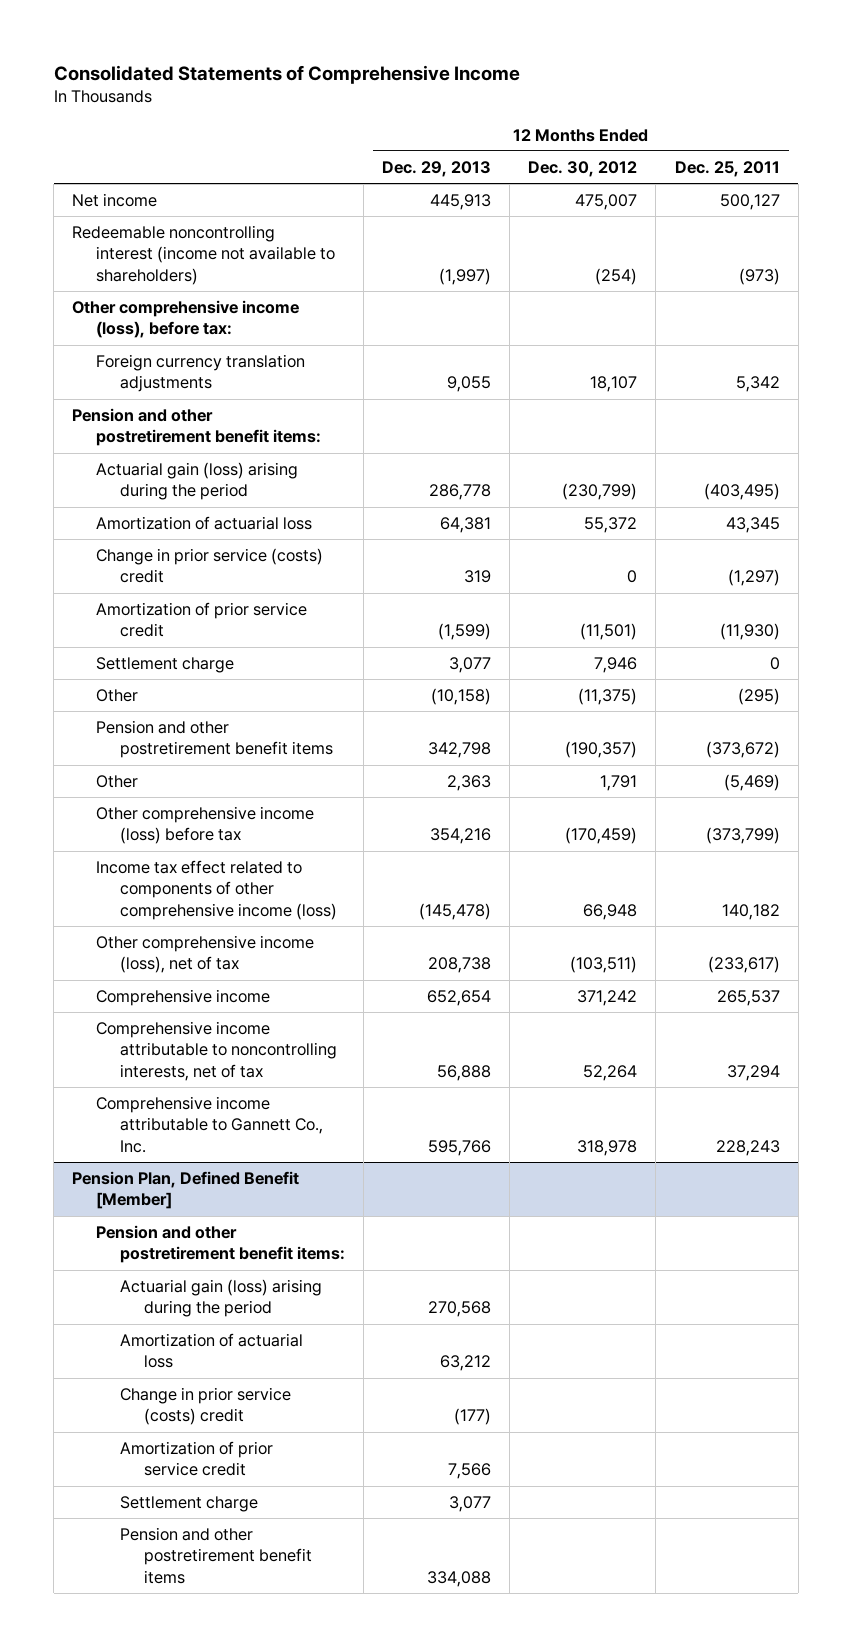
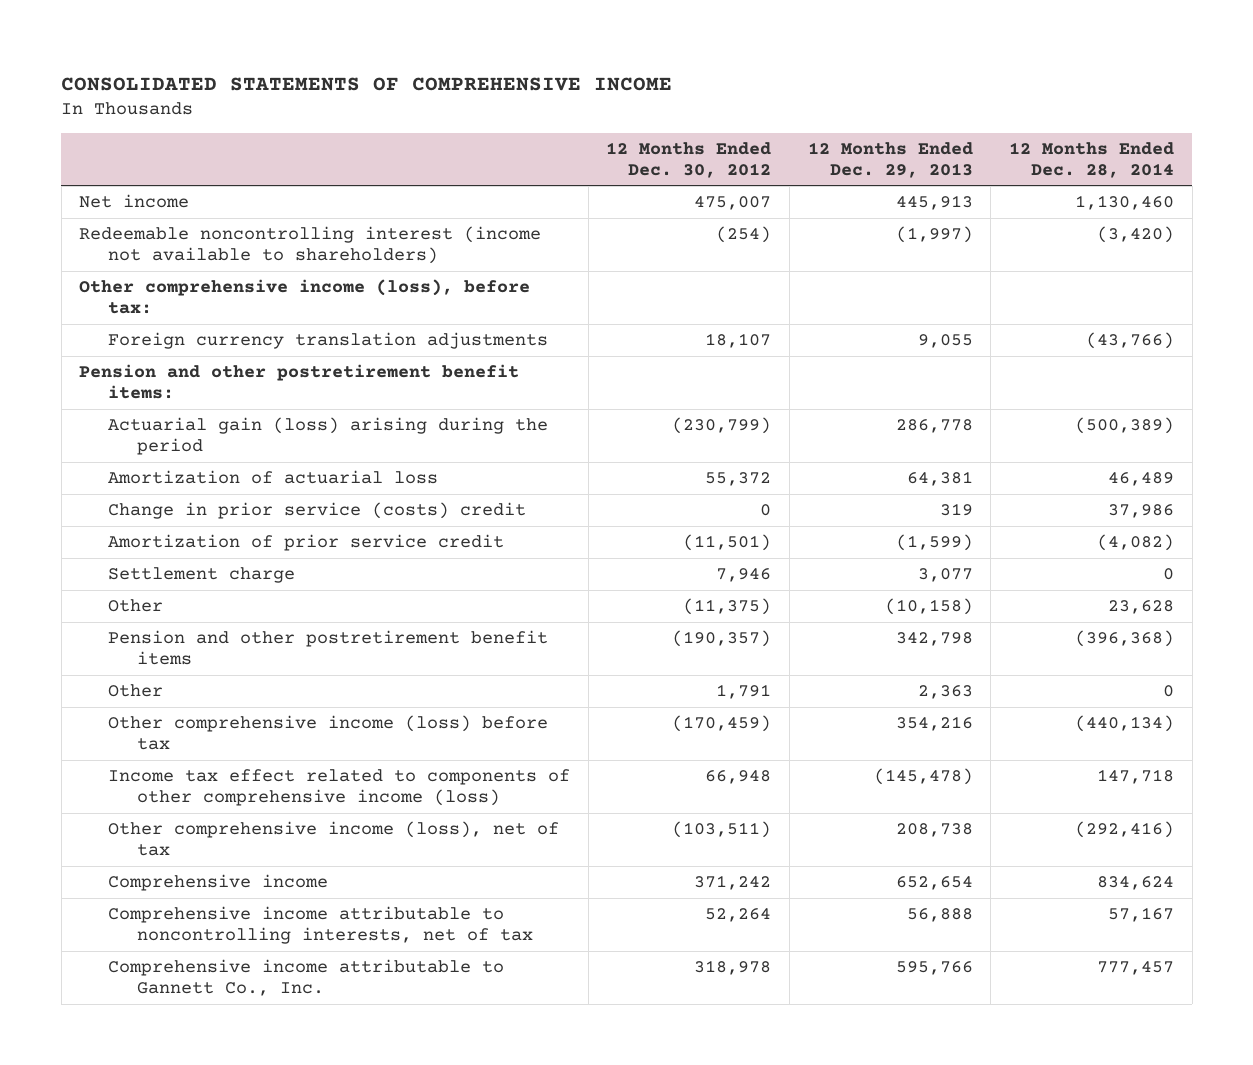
- Consolidated Statements of Comprehensive Income
+ CONSOLIDATED STATEMENTS OF COMPREHENSIVE INCOME
- | 12 Months Ended Dec. 29, 2013 | 12 Months Ended Dec. 30, 2012 | 12 Months Ended Dec. 25, 2011
+ | 12 Months Ended Dec. 30, 2012 | 12 Months Ended Dec. 29, 2013 | 12 Months Ended Dec. 28, 2014
- Pension Plan, Defined Benefit [Member]
- Pension and other postretirement benefit items:
- Actuarial gain (loss) arising during the period | 270,568 | |
- Amortization of actuarial loss | 63,212 | |
- Change in prior service (costs) credit | (177) | |
- Amortization of prior service credit | 7,566 | |
- Settlement charge | 3,077 | |
- Pension and other postretirement benefit items | 334,088 | |

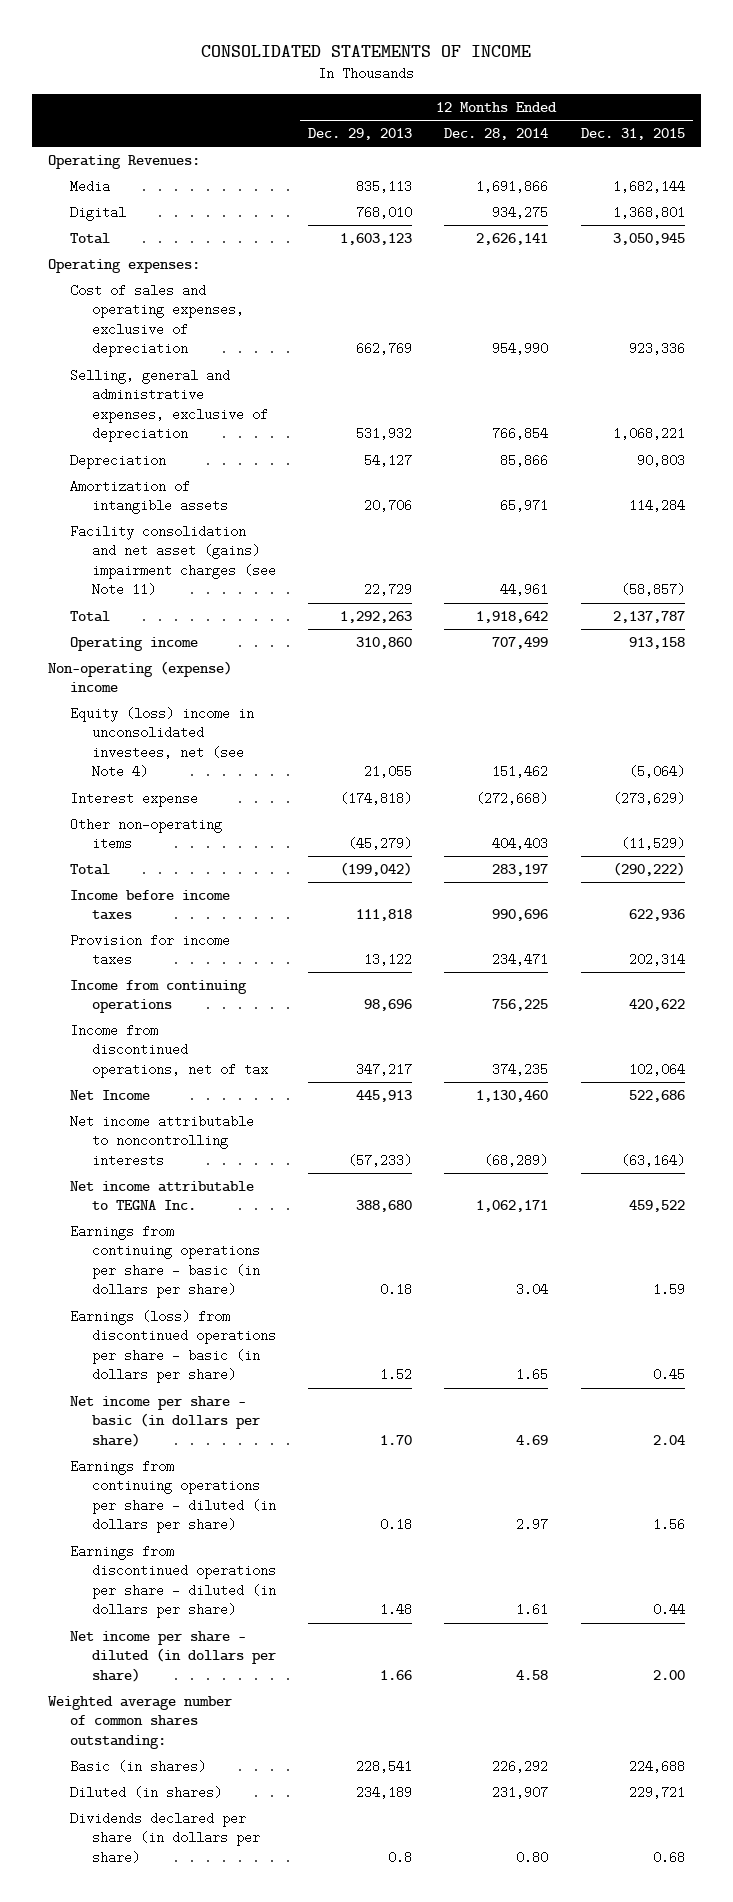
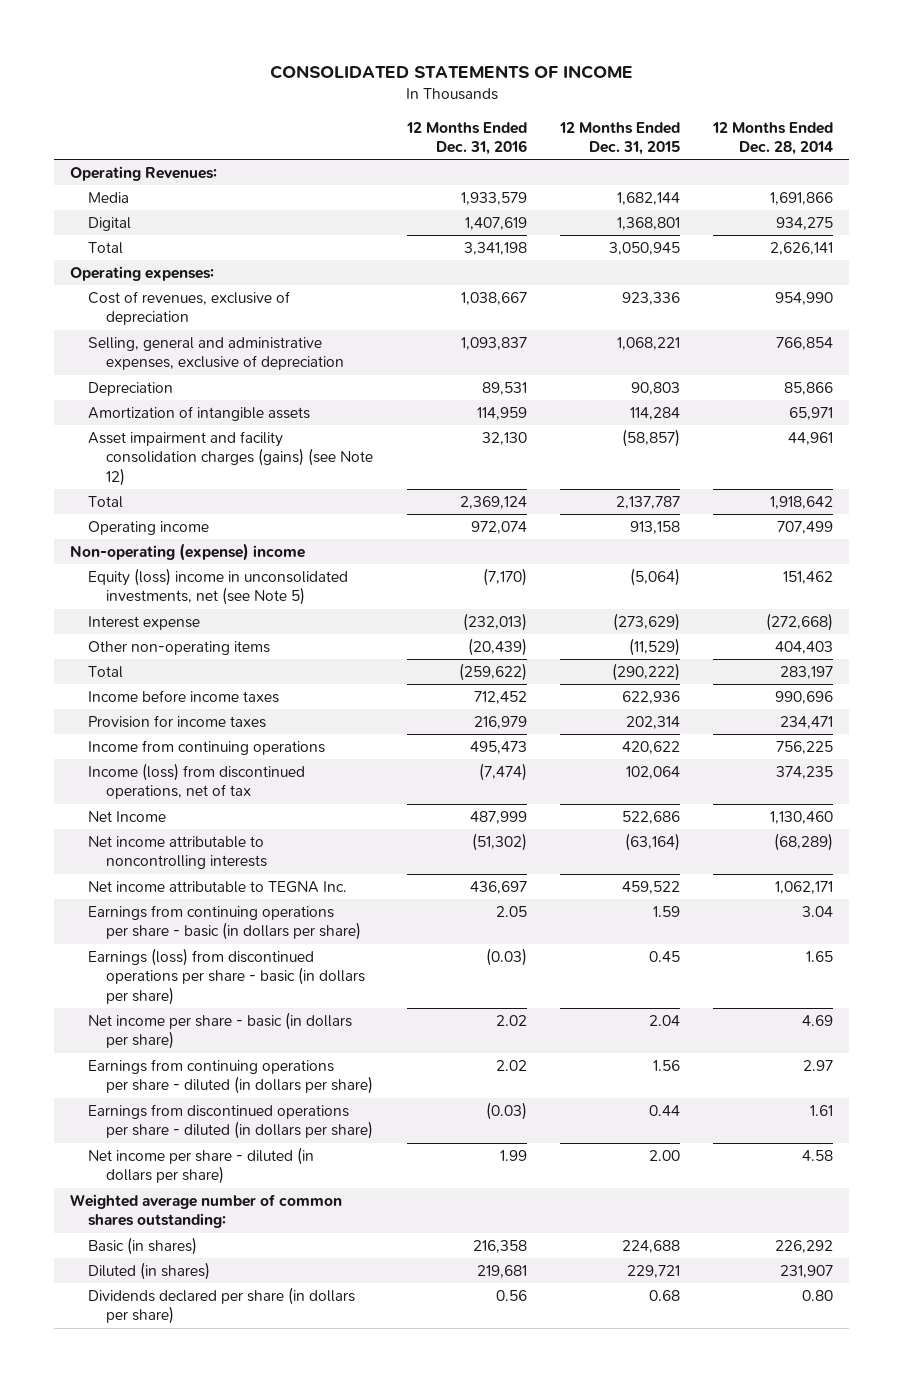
- | 12 Months Ended Dec. 29, 2013 | 12 Months Ended Dec. 28, 2014 | 12 Months Ended Dec. 31, 2015
+ | 12 Months Ended Dec. 31, 2016 | 12 Months Ended Dec. 31, 2015 | 12 Months Ended Dec. 28, 2014
- Cost of sales and operating expenses, exclusive of depreciation | 662,769 | 954,990 | 923,336
+ Cost of revenues, exclusive of depreciation | 1,038,667 | 923,336 | 954,990
- Facility consolidation and net asset (gains) impairment charges (see Note 11) | 22,729 | 44,961 | (58,857)
+ Asset impairment and facility consolidation charges (gains) (see Note 12) | 32,130 | (58,857) | 44,961
- Equity (loss) income in unconsolidated investees, net (see Note 4) | 21,055 | 151,462 | (5,064)
+ Equity (loss) income in unconsolidated investments, net (see Note 5) | (7,170) | (5,064) | 151,462
- Income from discontinued operations, net of tax | 347,217 | 374,235 | 102,064
+ Income (loss) from discontinued operations, net of tax | (7,474) | 102,064 | 374,235

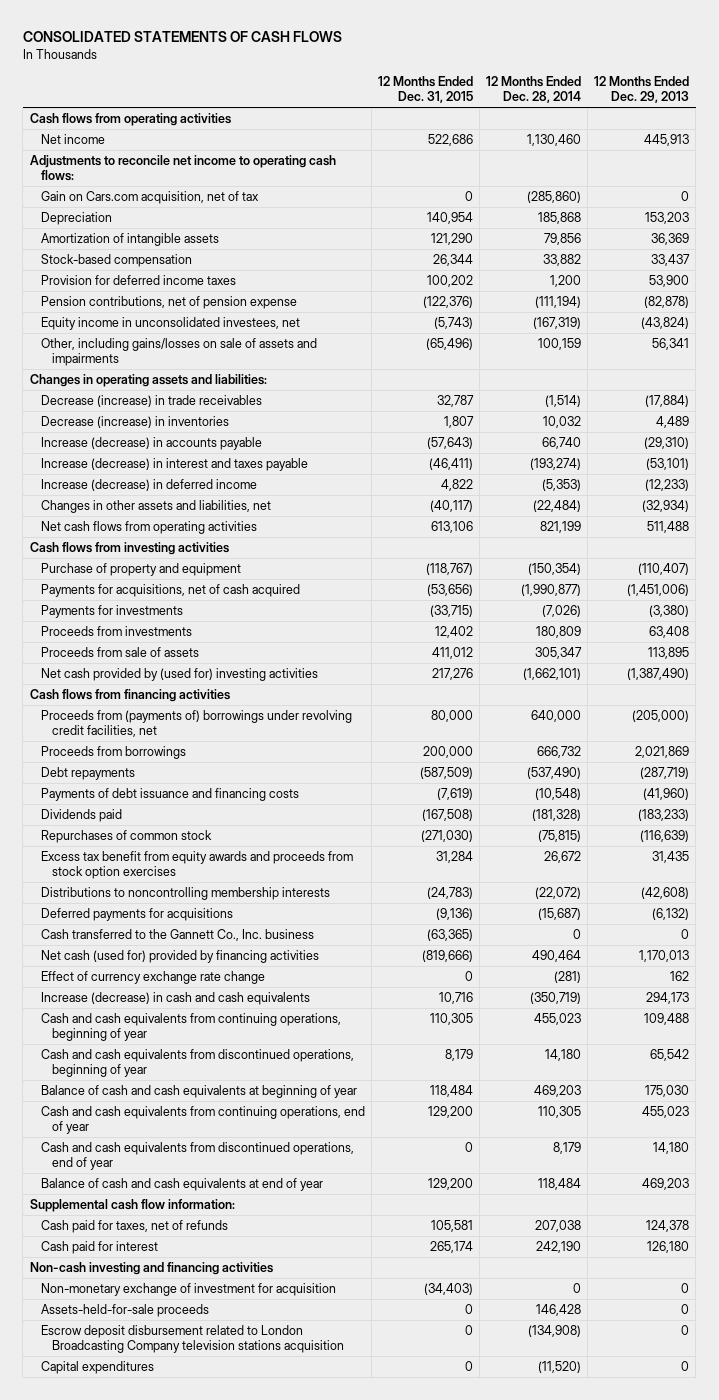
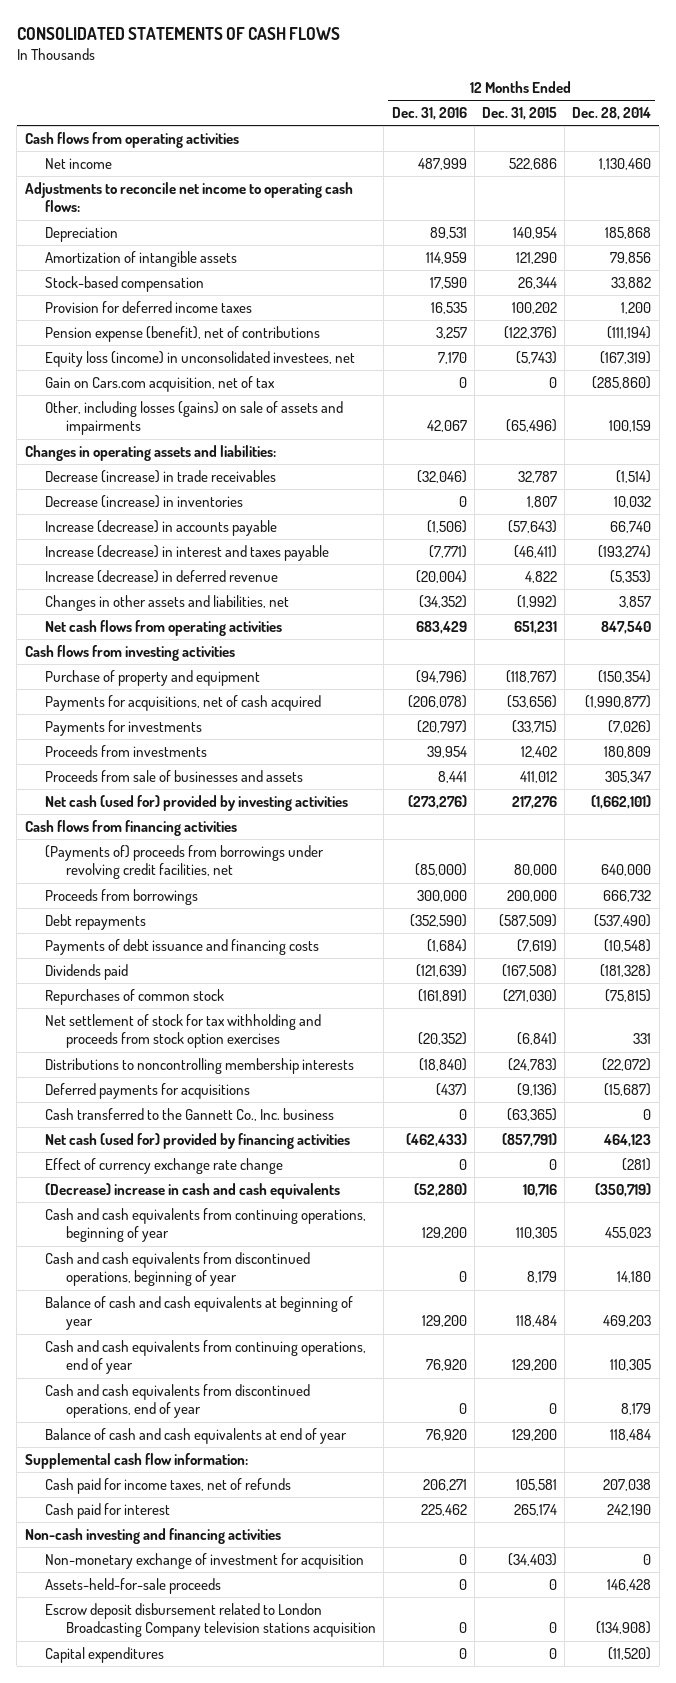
- | 12 Months Ended Dec. 31, 2015 | 12 Months Ended Dec. 28, 2014 | 12 Months Ended Dec. 29, 2013
+ | 12 Months Ended Dec. 31, 2016 | 12 Months Ended Dec. 31, 2015 | 12 Months Ended Dec. 28, 2014
- Pension contributions, net of pension expense | (122,376) | (111,194) | (82,878)
- Equity income in unconsolidated investees, net | (5,743) | (167,319) | (43,824)
- Other, including gains/losses on sale of assets and impairments | (65,496) | 100,159 | 56,341
+ Pension expense (benefit), net of contributions | 3,257 | (122,376) | (111,194)
+ Equity loss (income) in unconsolidated investees, net | 7,170 | (5,743) | (167,319)
moved down: Gain on Cars.com acquisition, net of tax | 0 | 0 | (285,860)
+ Other, including losses (gains) on sale of assets and impairments | 42,067 | (65,496) | 100,159
- Increase (decrease) in deferred income | 4,822 | (5,353) | (12,233)
- Changes in other assets and liabilities, net | (40,117) | (22,484) | (32,934)
- Net cash flows from operating activities | 613,106 | 821,199 | 511,488
+ Increase (decrease) in deferred revenue | (20,004) | 4,822 | (5,353)
+ Changes in other assets and liabilities, net | (34,352) | (1,992) | 3,857
+ Net cash flows from operating activities | 683,429 | 651,231 | 847,540
- Proceeds from sale of assets | 411,012 | 305,347 | 113,895
- Net cash provided by (used for) investing activities | 217,276 | (1,662,101) | (1,387,490)
+ Proceeds from sale of businesses and assets | 8,441 | 411,012 | 305,347
+ Net cash (used for) provided by investing activities | (273,276) | 217,276 | (1,662,101)
- Proceeds from (payments of) borrowings under revolving credit facilities, net | 80,000 | 640,000 | (205,000)
+ (Payments of) proceeds from borrowings under revolving credit facilities, net | (85,000) | 80,000 | 640,000
- Excess tax benefit from equity awards and proceeds from stock option exercises | 31,284 | 26,672 | 31,435
+ Net settlement of stock for tax withholding and proceeds from stock option exercises | (20,352) | (6,841) | 331
- Net cash (used for) provided by financing activities | (819,666) | 490,464 | 1,170,013
+ Net cash (used for) provided by financing activities | (462,433) | (857,791) | 464,123
- Increase (decrease) in cash and cash equivalents | 10,716 | (350,719) | 294,173
+ (Decrease) increase in cash and cash equivalents | (52,280) | 10,716 | (350,719)
- Cash paid for taxes, net of refunds | 105,581 | 207,038 | 124,378
+ Cash paid for income taxes, net of refunds | 206,271 | 105,581 | 207,038

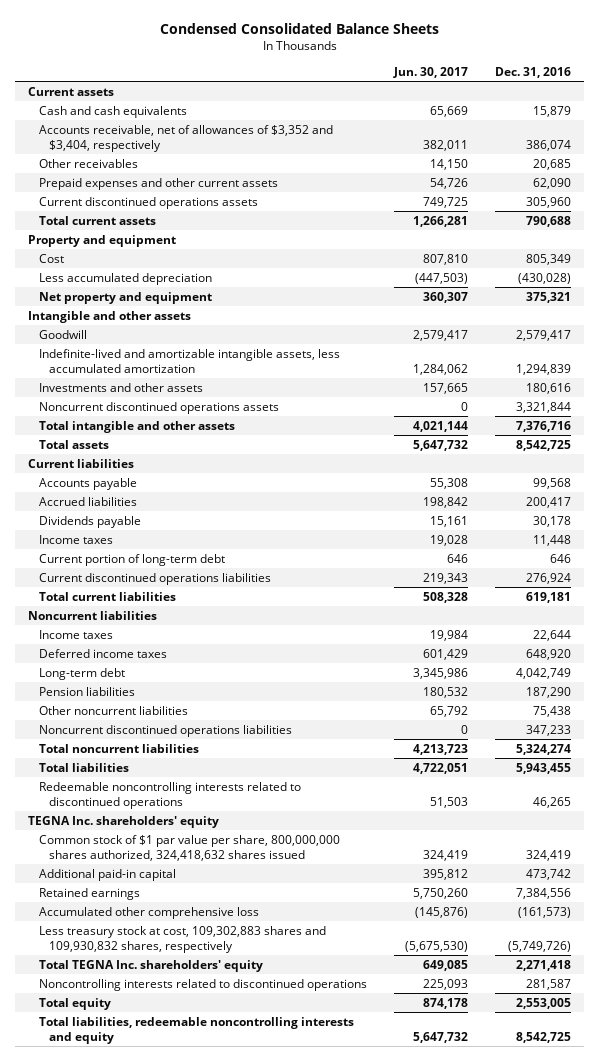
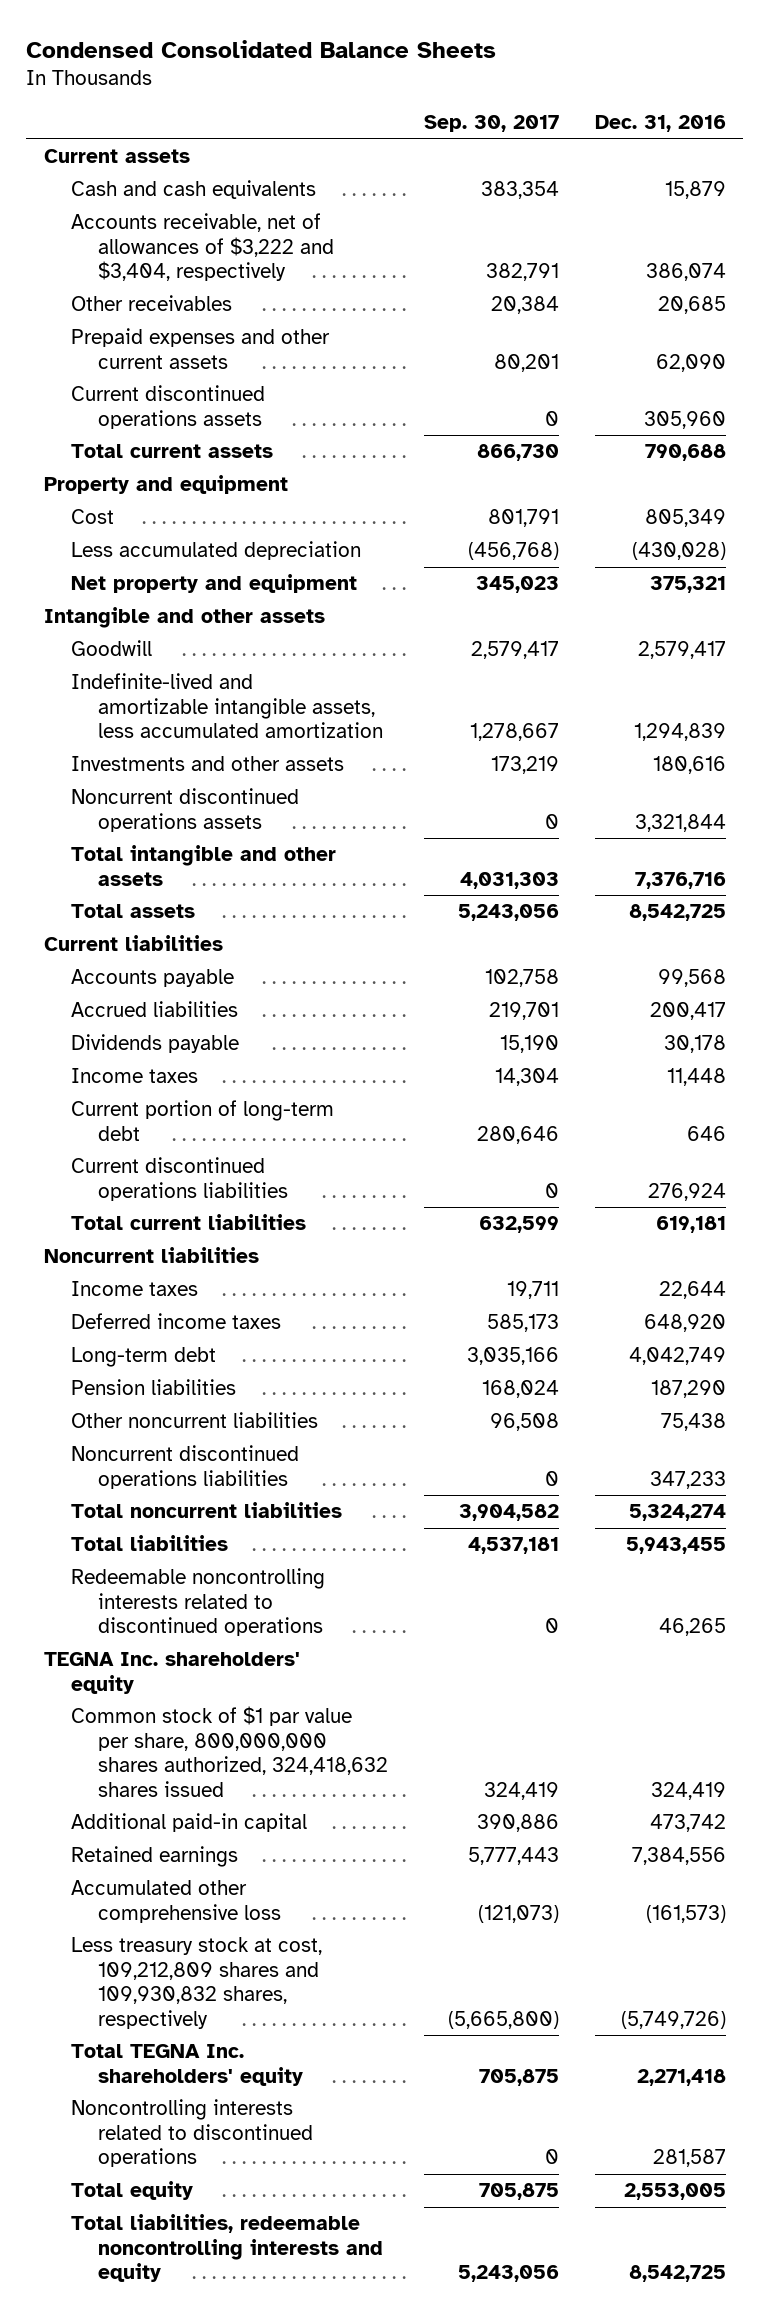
- | Jun. 30, 2017 | Dec. 31, 2016
+ | Sep. 30, 2017 | Dec. 31, 2016
- Accounts receivable, net of allowances of $3,352 and $3,404, respectively | 382,011 | 386,074
+ Accounts receivable, net of allowances of $3,222 and $3,404, respectively | 382,791 | 386,074
- Less treasury stock at cost, 109,302,883 shares and 109,930,832 shares, respectively | (5,675,530) | (5,749,726)
+ Less treasury stock at cost, 109,212,809 shares and 109,930,832 shares, respectively | (5,665,800) | (5,749,726)

